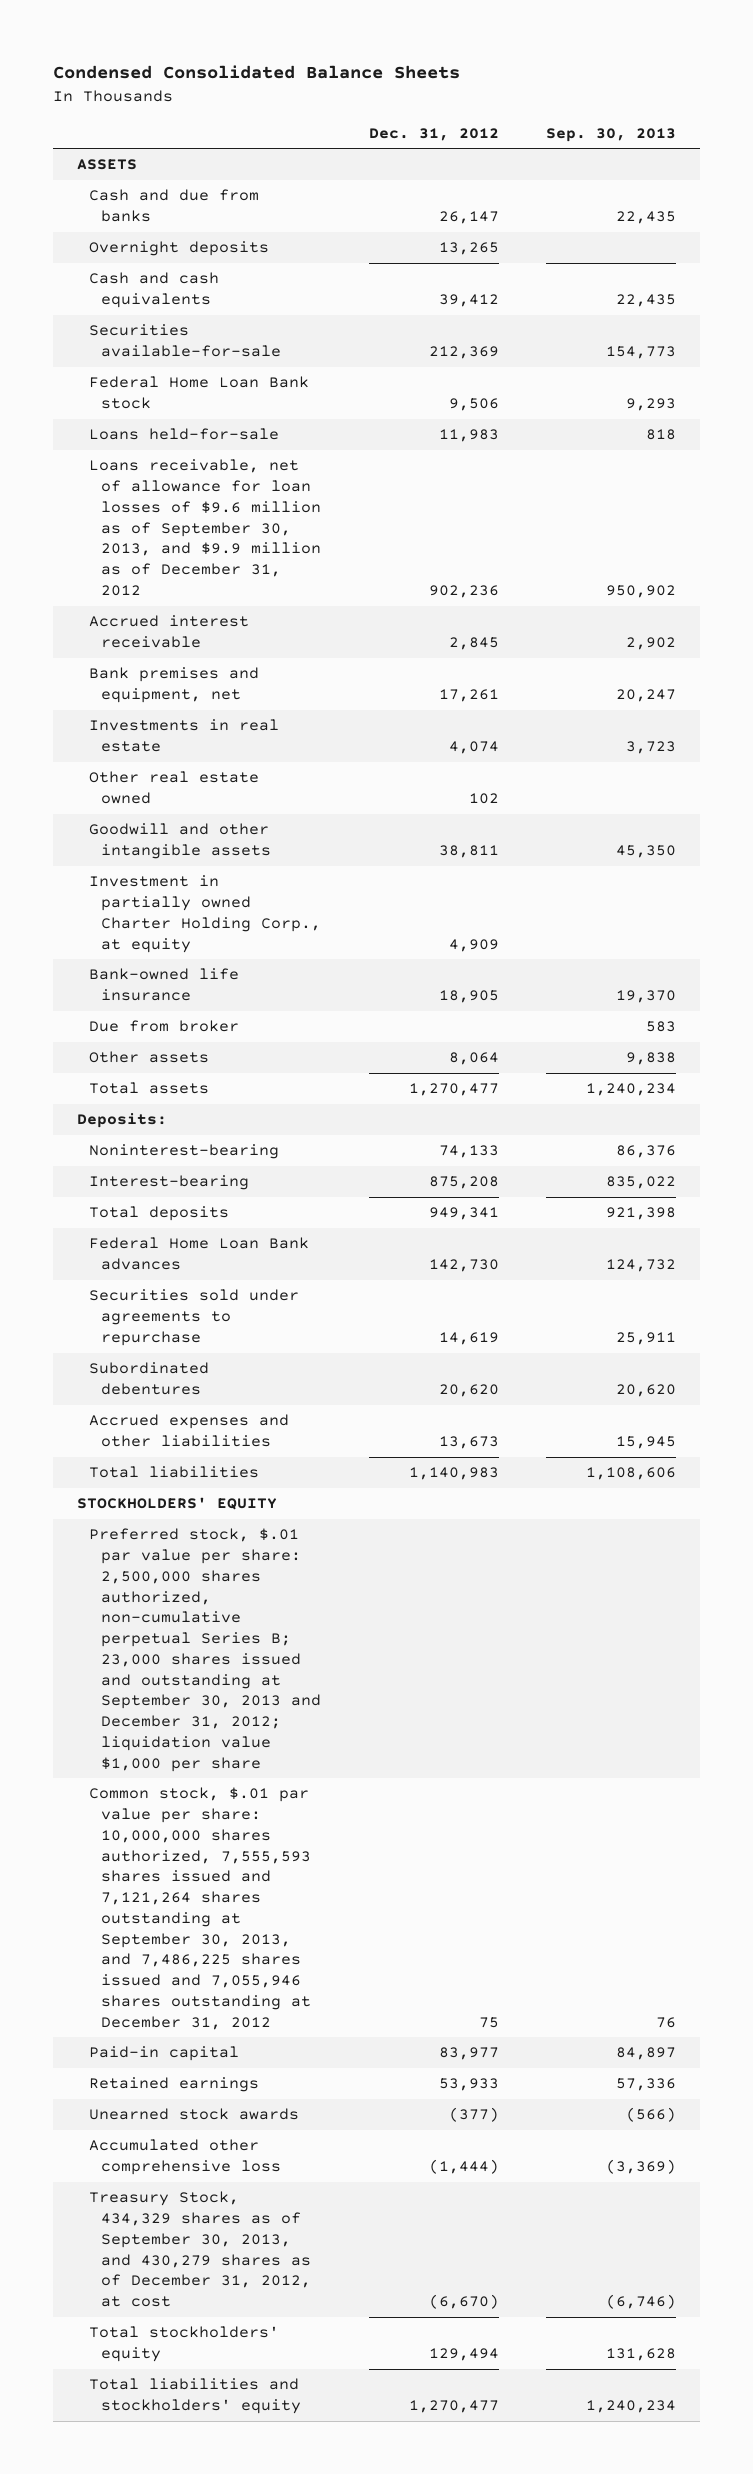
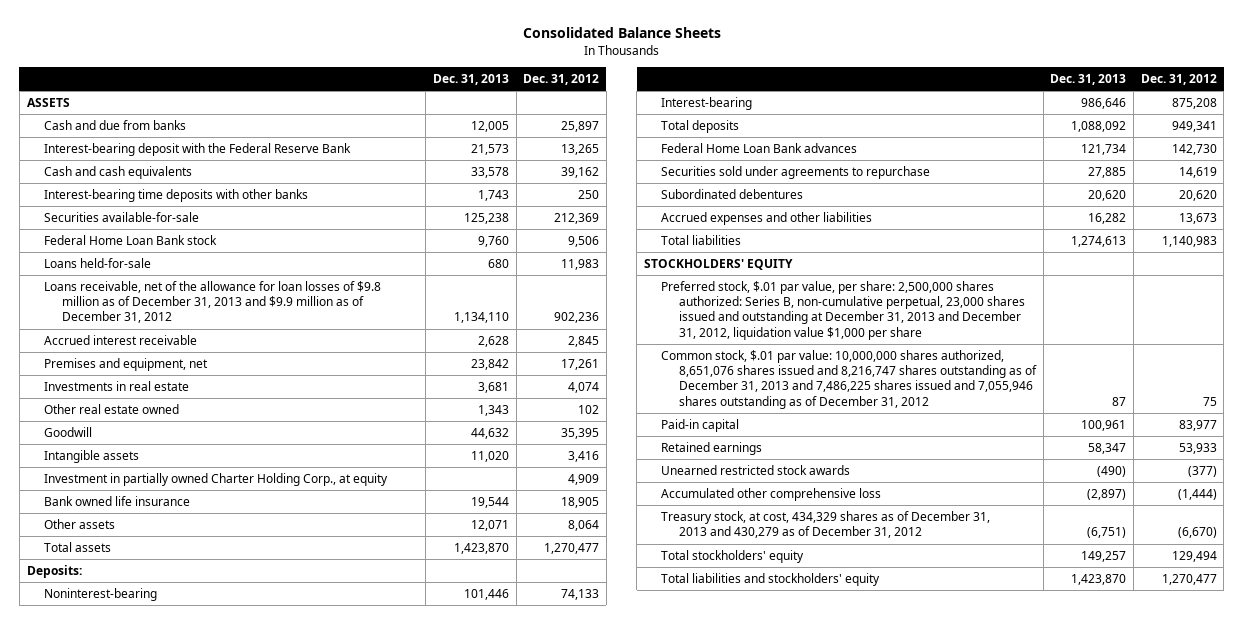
- Condensed Consolidated Balance Sheets
+ Consolidated Balance Sheets
- | Dec. 31, 2012 | Sep. 30, 2013
+ | Dec. 31, 2013 | Dec. 31, 2012
- Cash and due from banks | 26,147 | 22,435
- Overnight deposits | 13,265 |
- Cash and cash equivalents | 39,412 | 22,435
+ Cash and due from banks | 12,005 | 25,897
+ Interest-bearing deposit with the Federal Reserve Bank | 21,573 | 13,265
+ Cash and cash equivalents | 33,578 | 39,162
+ Interest-bearing time deposits with other banks | 1,743 | 250
- Loans receivable, net of allowance for loan losses of $9.6 million as of September 30, 2013, and $9.9 million as of December 31, 2012 | 902,236 | 950,902
+ Loans receivable, net of the allowance for loan losses of $9.8 million as of December 31, 2013 and $9.9 million as of December 31, 2012 | 1,134,110 | 902,236
- Bank premises and equipment, net | 17,261 | 20,247
+ Premises and equipment, net | 23,842 | 17,261
- Goodwill and other intangible assets | 38,811 | 45,350
+ Goodwill | 44,632 | 35,395
+ Intangible assets | 11,020 | 3,416
- Bank-owned life insurance | 18,905 | 19,370
- Due from broker | | 583
+ Bank owned life insurance | 19,544 | 18,905
- Preferred stock, $.01 par value per share: 2,500,000 shares authorized, non-cumulative perpetual Series B; 23,000 shares issued and outstanding at September 30, 2013 and December 31, 2012; liquidation value $1,000 per share
- Common stock, $.01 par value per share: 10,000,000 shares authorized, 7,555,593 shares issued and 7,121,264 shares outstanding at September 30, 2013, and 7,486,225 shares issued and 7,055,946 shares outstanding at December 31, 2012 | 75 | 76
+ Preferred stock, $.01 par value, per share: 2,500,000 shares authorized: Series B, non-cumulative perpetual, 23,000 shares issued and outstanding at December 31, 2013 and December 31, 2012, liquidation value $1,000 per share
+ Common stock, $.01 par value: 10,000,000 shares authorized, 8,651,076 shares issued and 8,216,747 shares outstanding as of December 31, 2013 and 7,486,225 shares issued and 7,055,946 shares outstanding as of December 31, 2012 | 87 | 75
- Unearned stock awards | (377) | (566)
+ Unearned restricted stock awards | (490) | (377)
- Treasury Stock, 434,329 shares as of September 30, 2013, and 430,279 shares as of December 31, 2012, at cost | (6,670) | (6,746)
+ Treasury stock, at cost, 434,329 shares as of December 31, 2013 and 430,279 as of December 31, 2012 | (6,751) | (6,670)

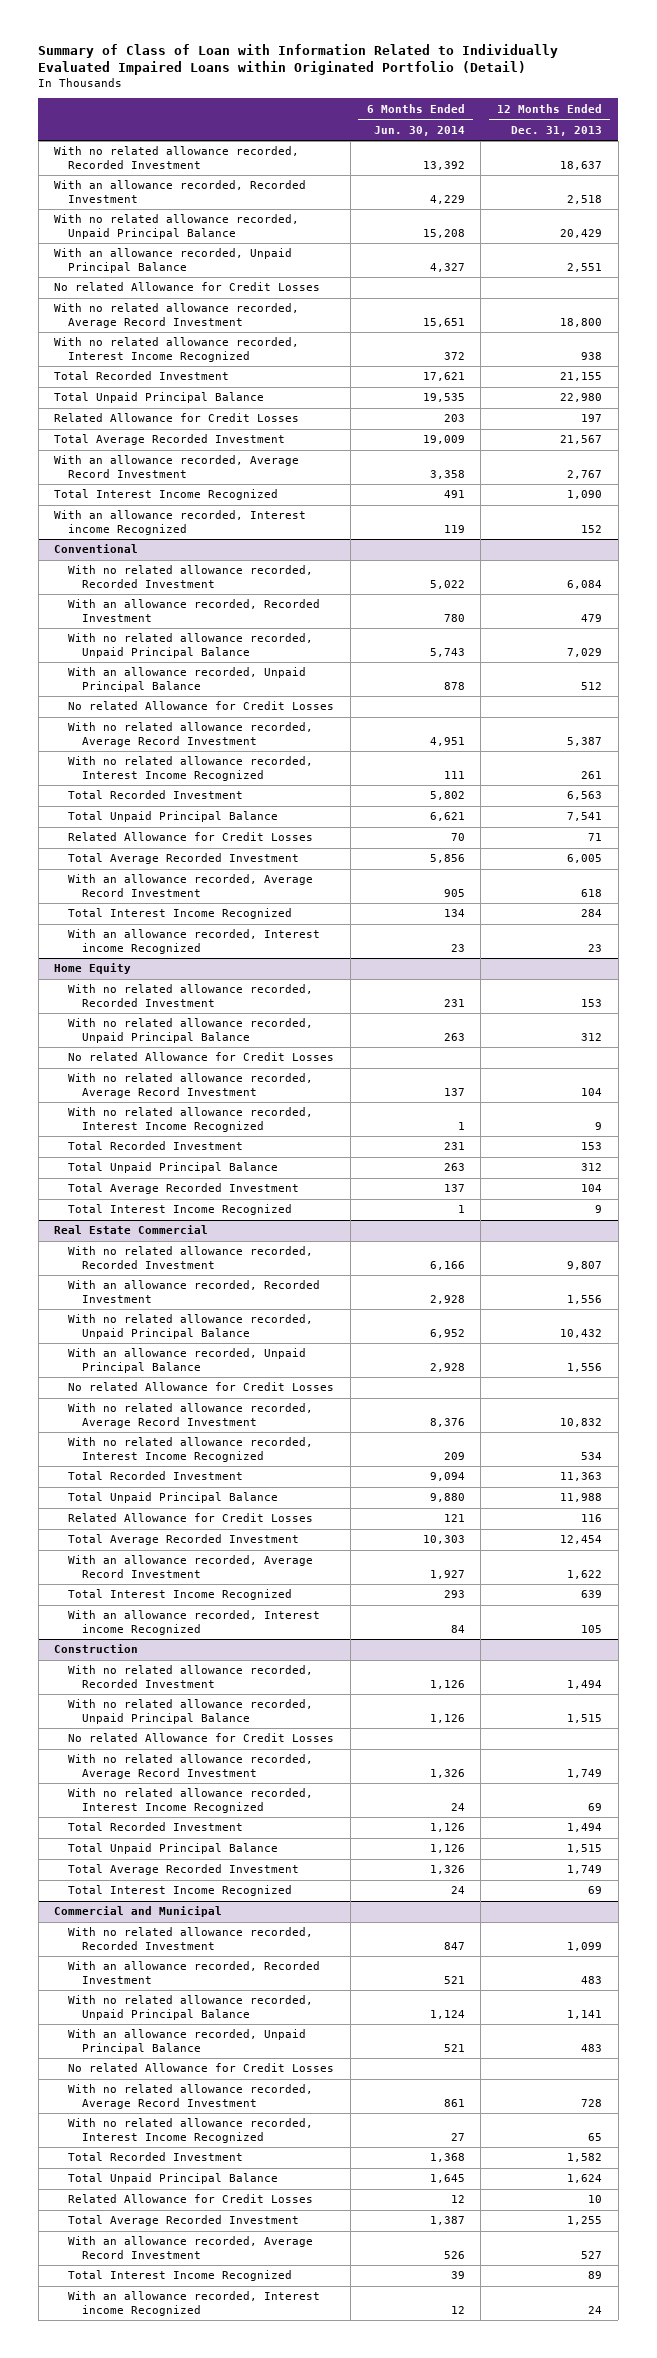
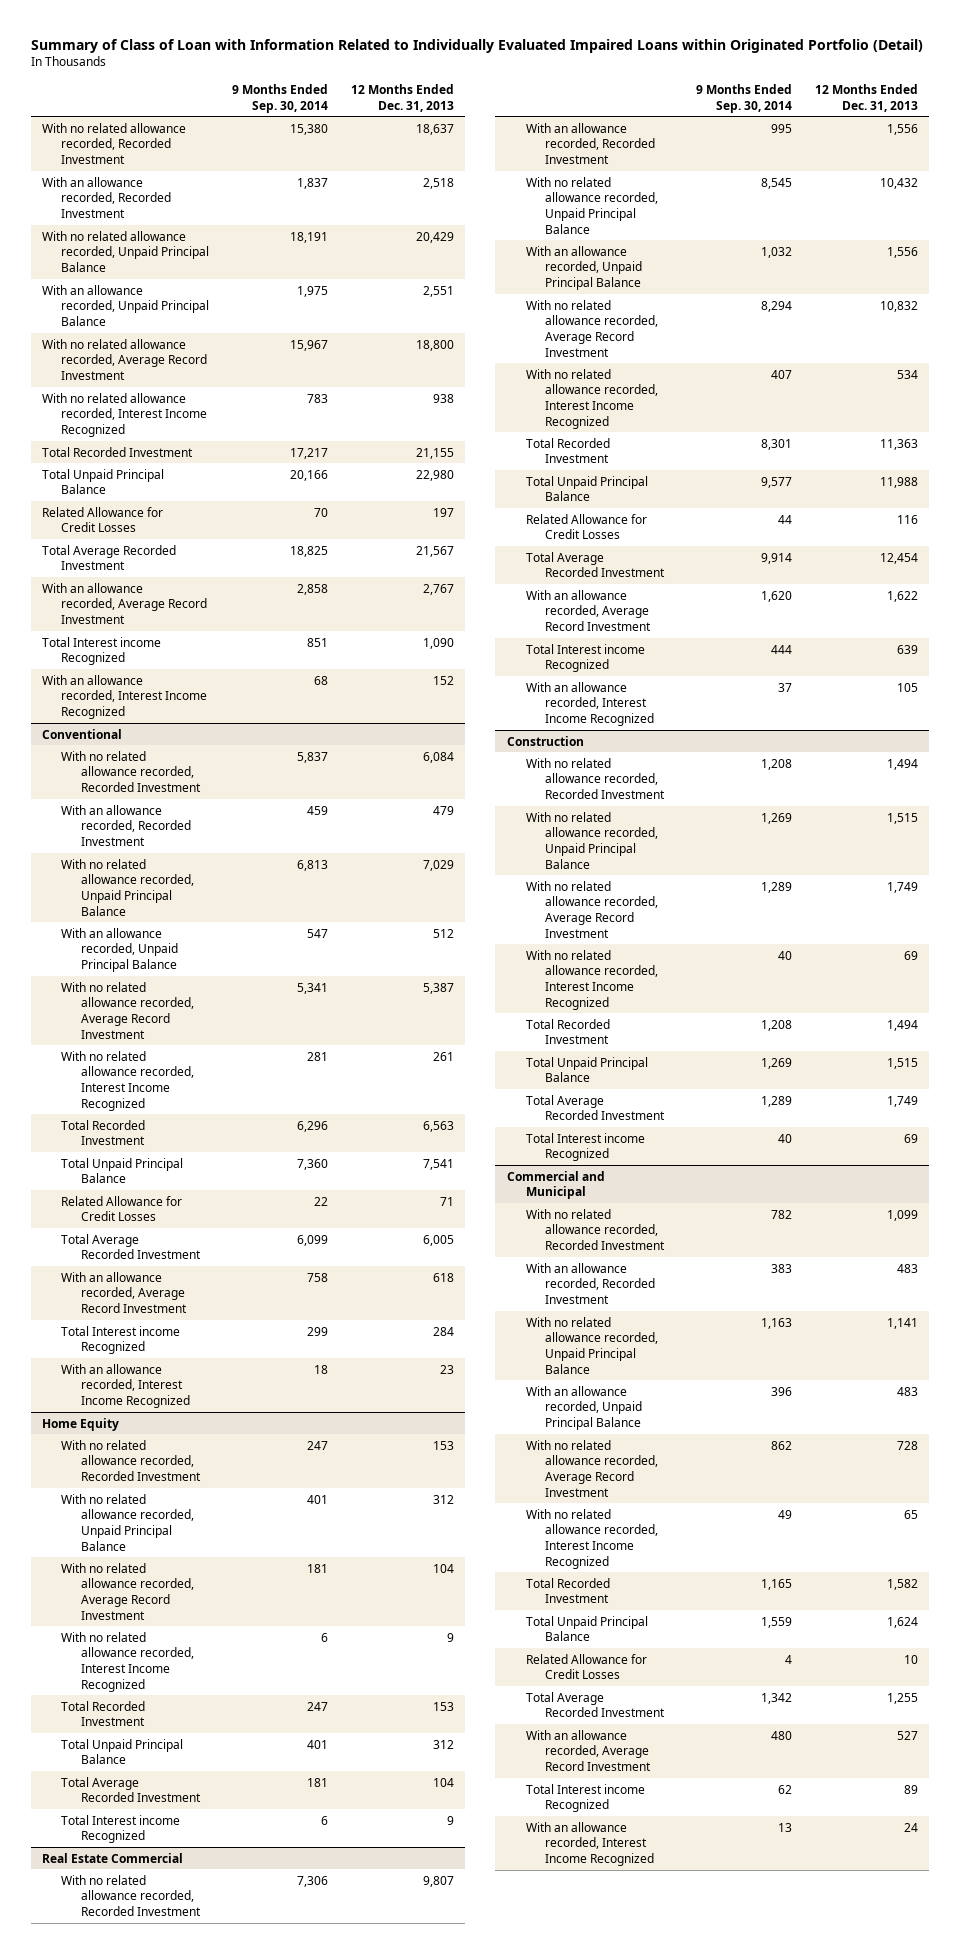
- | 6 Months Ended Jun. 30, 2014 | 12 Months Ended Dec. 31, 2013
+ | 9 Months Ended Sep. 30, 2014 | 12 Months Ended Dec. 31, 2013
- No related Allowance for Credit Losses
- Total Interest Income Recognized | 491 | 1,090
- With an allowance recorded, Interest income Recognized | 119 | 152
+ Total Interest income Recognized | 851 | 1,090
+ With an allowance recorded, Interest Income Recognized | 68 | 152
@ Conventional
- No related Allowance for Credit Losses
- Total Interest Income Recognized | 134 | 284
- With an allowance recorded, Interest income Recognized | 23 | 23
+ Total Interest income Recognized | 299 | 284
+ With an allowance recorded, Interest Income Recognized | 18 | 23
@ Home Equity
- No related Allowance for Credit Losses
- Total Interest Income Recognized | 1 | 9
+ Total Interest income Recognized | 6 | 9
@ Real Estate Commercial
- No related Allowance for Credit Losses
- Total Interest Income Recognized | 293 | 639
- With an allowance recorded, Interest income Recognized | 84 | 105
+ Total Interest income Recognized | 444 | 639
+ With an allowance recorded, Interest Income Recognized | 37 | 105
@ Construction
- No related Allowance for Credit Losses
- Total Interest Income Recognized | 24 | 69
+ Total Interest income Recognized | 40 | 69
@ Commercial and Municipal
- No related Allowance for Credit Losses
- Total Interest Income Recognized | 39 | 89
- With an allowance recorded, Interest income Recognized | 12 | 24
+ Total Interest income Recognized | 62 | 89
+ With an allowance recorded, Interest Income Recognized | 13 | 24

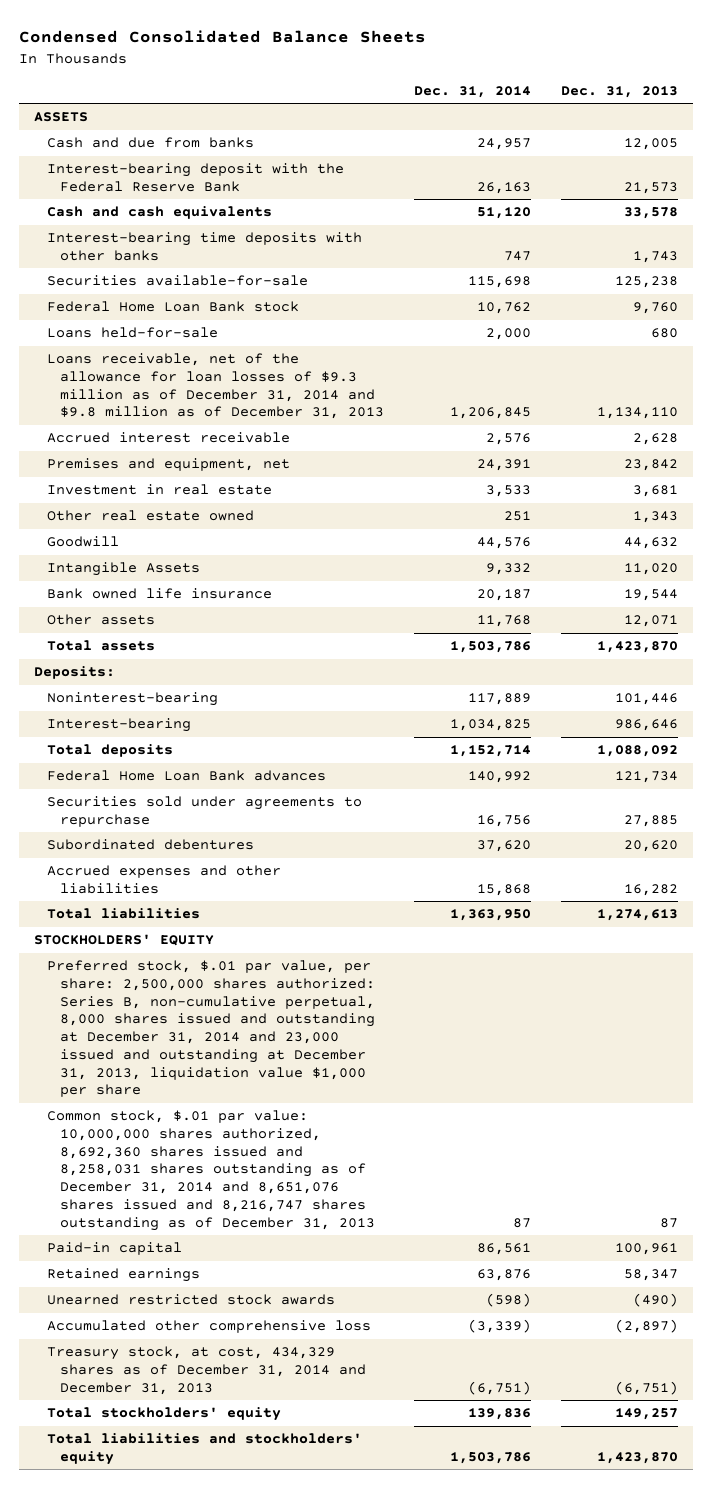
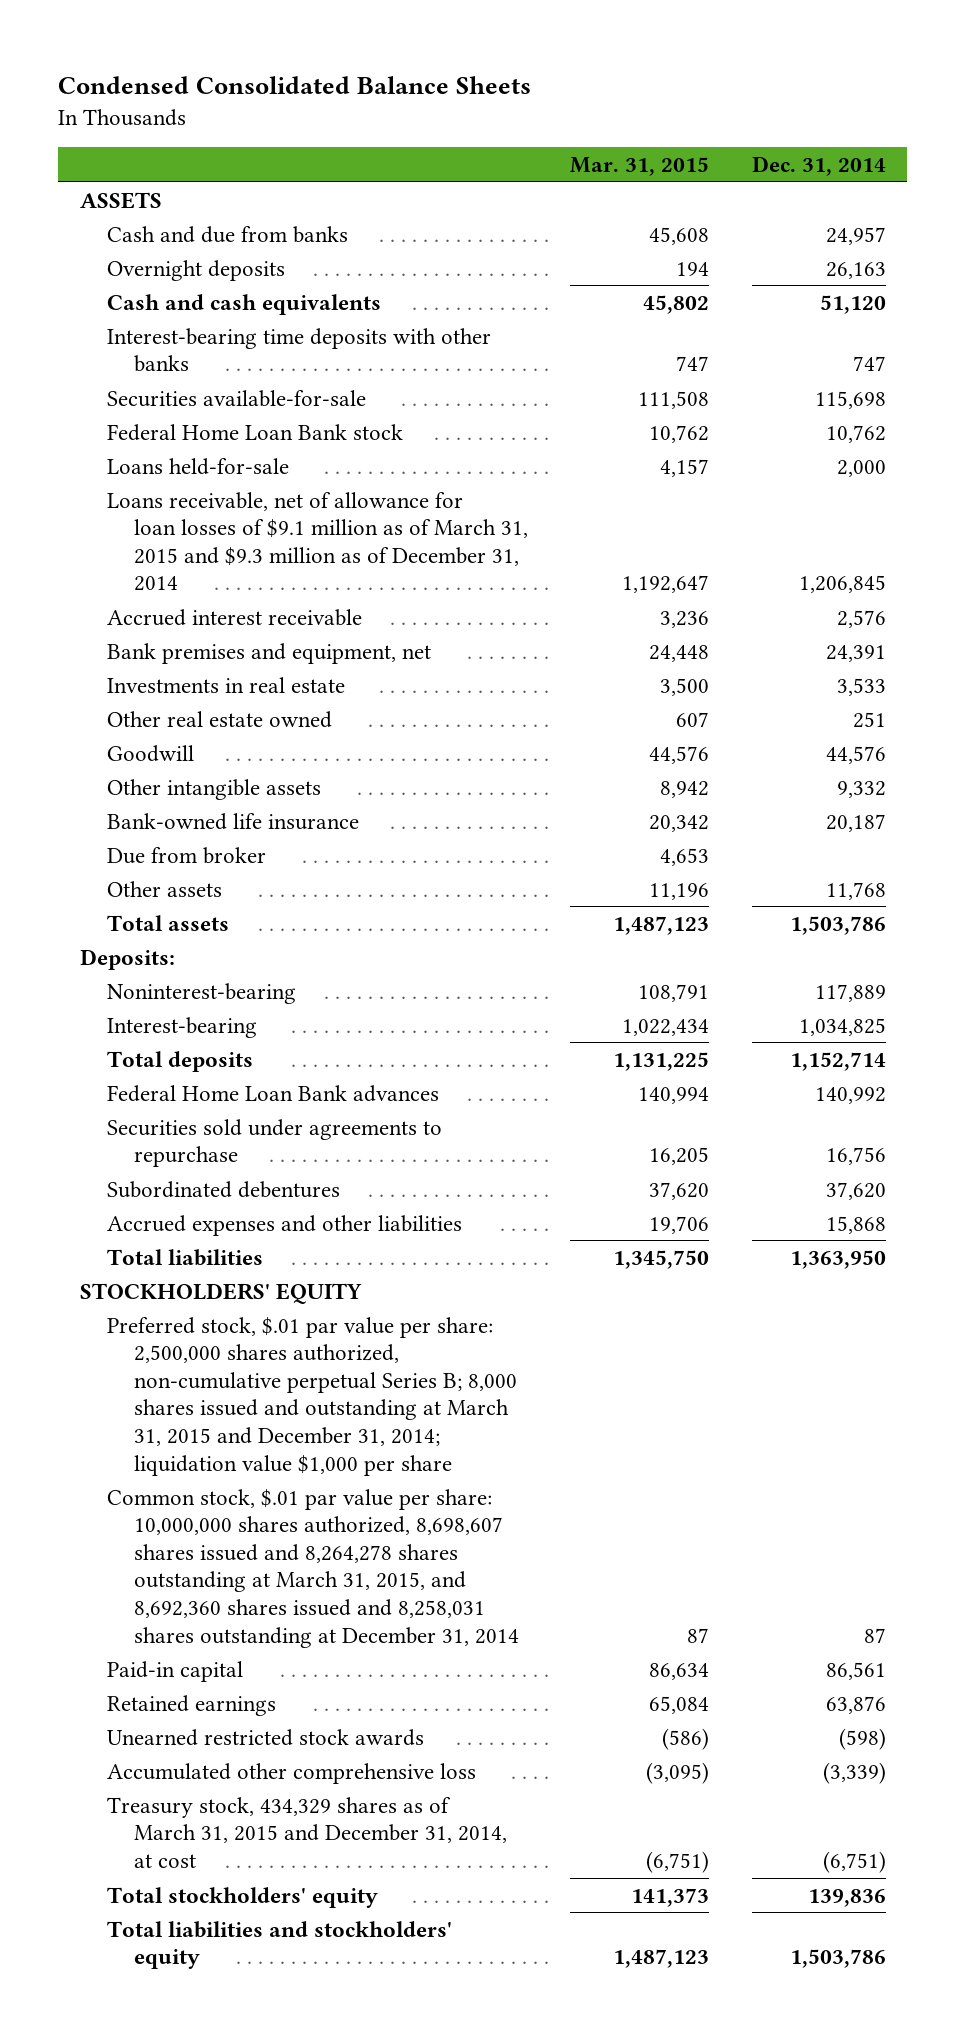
- | Dec. 31, 2014 | Dec. 31, 2013
+ | Mar. 31, 2015 | Dec. 31, 2014
- Interest-bearing deposit with the Federal Reserve Bank | 26,163 | 21,573
+ Overnight deposits | 194 | 26,163
- Loans receivable, net of the allowance for loan losses of $9.3 million as of December 31, 2014 and $9.8 million as of December 31, 2013 | 1,206,845 | 1,134,110
+ Loans receivable, net of allowance for loan losses of $9.1 million as of March 31, 2015 and $9.3 million as of December 31, 2014 | 1,192,647 | 1,206,845
- Premises and equipment, net | 24,391 | 23,842
- Investment in real estate | 3,533 | 3,681
+ Bank premises and equipment, net | 24,448 | 24,391
+ Investments in real estate | 3,500 | 3,533
- Intangible Assets | 9,332 | 11,020
- Bank owned life insurance | 20,187 | 19,544
+ Other intangible assets | 8,942 | 9,332
+ Bank-owned life insurance | 20,342 | 20,187
+ Due from broker | 4,653 |
- Preferred stock, $.01 par value, per share: 2,500,000 shares authorized: Series B, non-cumulative perpetual, 8,000 shares issued and outstanding at December 31, 2014 and 23,000 issued and outstanding at December 31, 2013, liquidation value $1,000 per share
- Common stock, $.01 par value: 10,000,000 shares authorized, 8,692,360 shares issued and 8,258,031 shares outstanding as of December 31, 2014 and 8,651,076 shares issued and 8,216,747 shares outstanding as of December 31, 2013 | 87 | 87
+ Preferred stock, $.01 par value per share: 2,500,000 shares authorized, non-cumulative perpetual Series B; 8,000 shares issued and outstanding at March 31, 2015 and December 31, 2014; liquidation value $1,000 per share
+ Common stock, $.01 par value per share: 10,000,000 shares authorized, 8,698,607 shares issued and 8,264,278 shares outstanding at March 31, 2015, and 8,692,360 shares issued and 8,258,031 shares outstanding at December 31, 2014 | 87 | 87
- Treasury stock, at cost, 434,329 shares as of December 31, 2014 and December 31, 2013 | (6,751) | (6,751)
+ Treasury stock, 434,329 shares as of March 31, 2015 and December 31, 2014, at cost | (6,751) | (6,751)

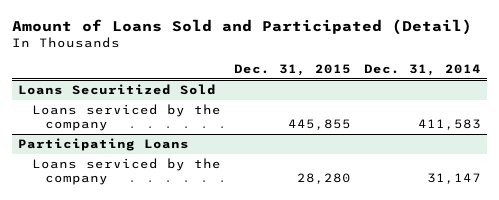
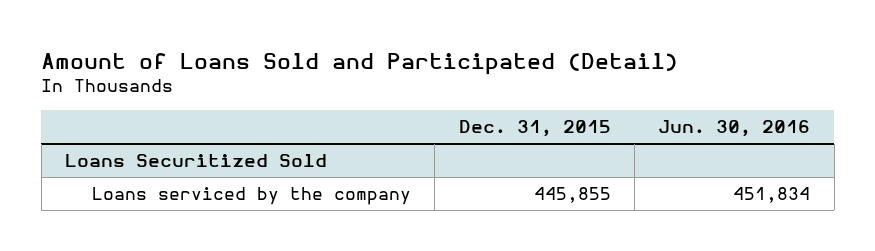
- | Dec. 31, 2015 | Dec. 31, 2014
+ | Dec. 31, 2015 | Jun. 30, 2016
- Participating Loans
- Loans serviced by the company | 28,280 | 31,147

